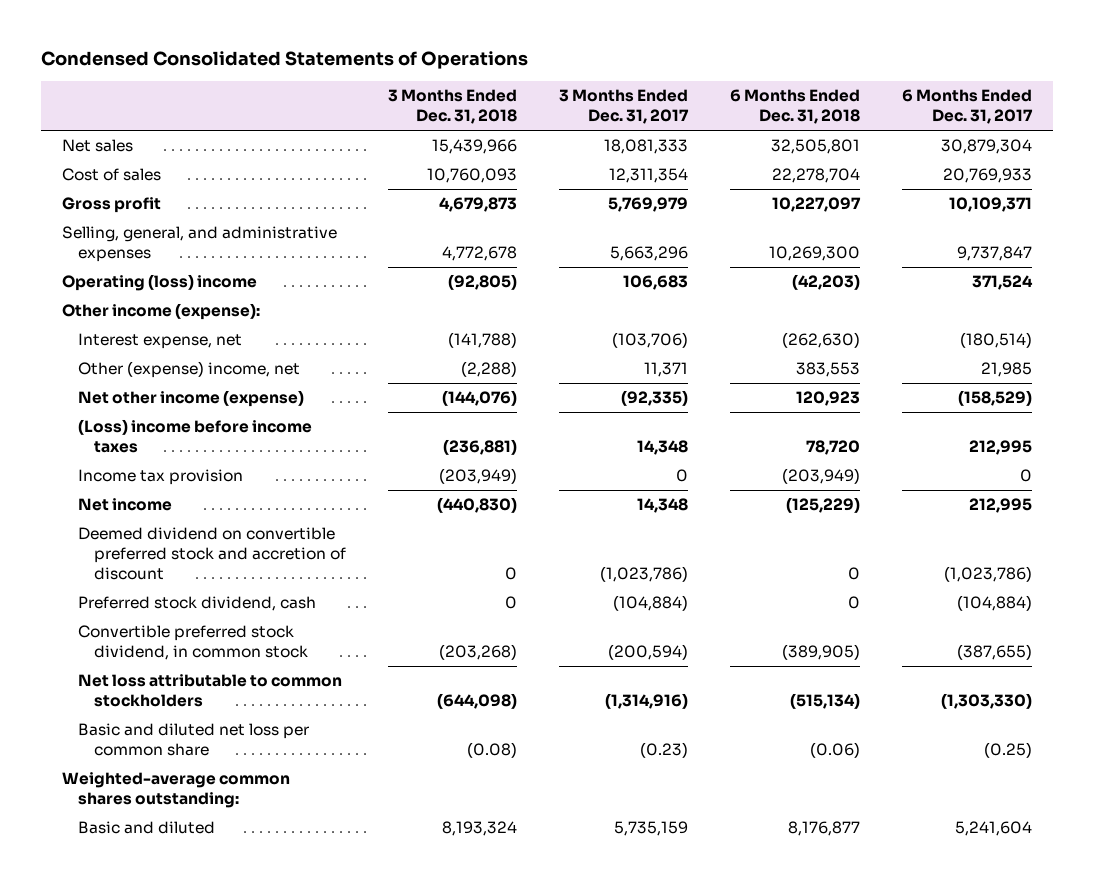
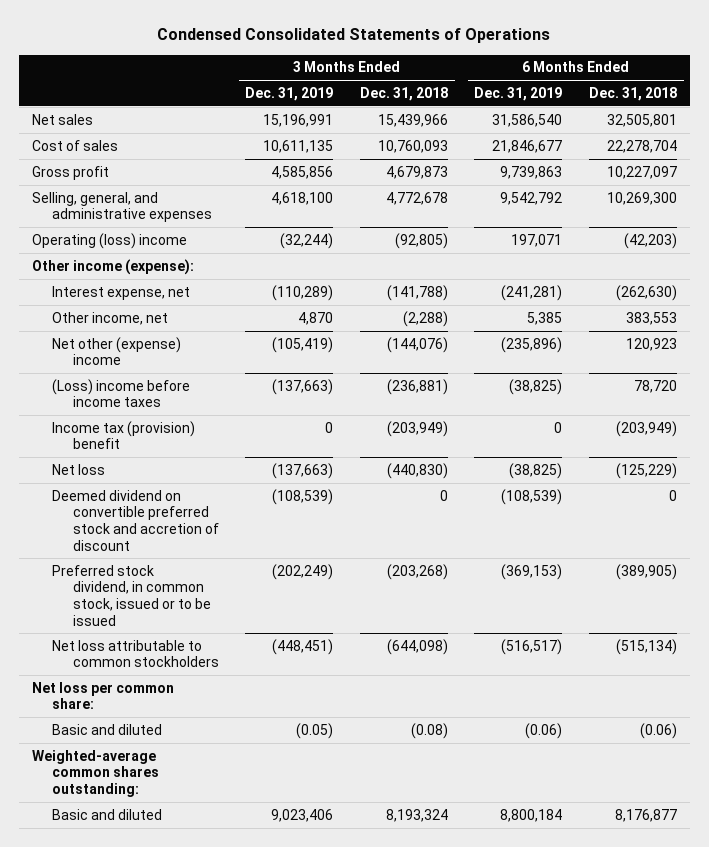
- | 3 Months Ended Dec. 31, 2018 | 3 Months Ended Dec. 31, 2017 | 6 Months Ended Dec. 31, 2018 | 6 Months Ended Dec. 31, 2017
+ | 3 Months Ended Dec. 31, 2019 | 3 Months Ended Dec. 31, 2018 | 6 Months Ended Dec. 31, 2019 | 6 Months Ended Dec. 31, 2018
- Other (expense) income, net | (2,288) | 11,371 | 383,553 | 21,985
- Net other income (expense) | (144,076) | (92,335) | 120,923 | (158,529)
+ Other income, net | 4,870 | (2,288) | 5,385 | 383,553
+ Net other (expense) income | (105,419) | (144,076) | (235,896) | 120,923
- Income tax provision | (203,949) | 0 | (203,949) | 0
- Net income | (440,830) | 14,348 | (125,229) | 212,995
+ Income tax (provision) benefit | 0 | (203,949) | 0 | (203,949)
+ Net loss | (137,663) | (440,830) | (38,825) | (125,229)
- Preferred stock dividend, cash | 0 | (104,884) | 0 | (104,884)
- Convertible preferred stock dividend, in common stock | (203,268) | (200,594) | (389,905) | (387,655)
+ Preferred stock dividend, in common stock, issued or to be issued | (202,249) | (203,268) | (369,153) | (389,905)
- Basic and diluted net loss per common share | (0.08) | (0.23) | (0.06) | (0.25)
+ Net loss per common share:
+ Basic and diluted | (0.05) | (0.08) | (0.06) | (0.06)

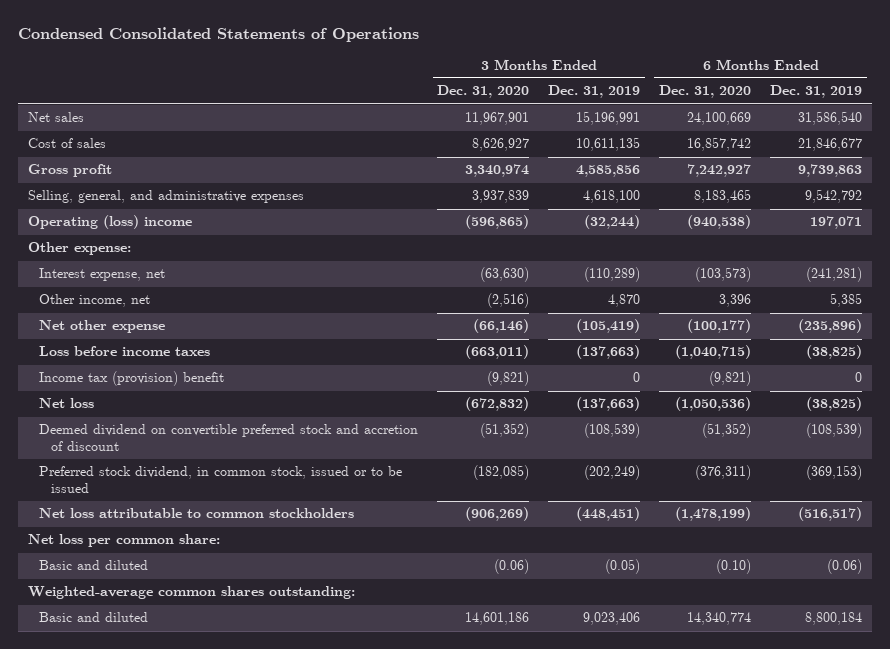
- | 3 Months Ended Dec. 31, 2019 | 3 Months Ended Dec. 31, 2018 | 6 Months Ended Dec. 31, 2019 | 6 Months Ended Dec. 31, 2018
+ | 3 Months Ended Dec. 31, 2020 | 3 Months Ended Dec. 31, 2019 | 6 Months Ended Dec. 31, 2020 | 6 Months Ended Dec. 31, 2019
- Other income (expense):
+ Other expense:
- Net other (expense) income | (105,419) | (144,076) | (235,896) | 120,923
- (Loss) income before income taxes | (137,663) | (236,881) | (38,825) | 78,720
+ Net other expense | (66,146) | (105,419) | (100,177) | (235,896)
+ Loss before income taxes | (663,011) | (137,663) | (1,040,715) | (38,825)

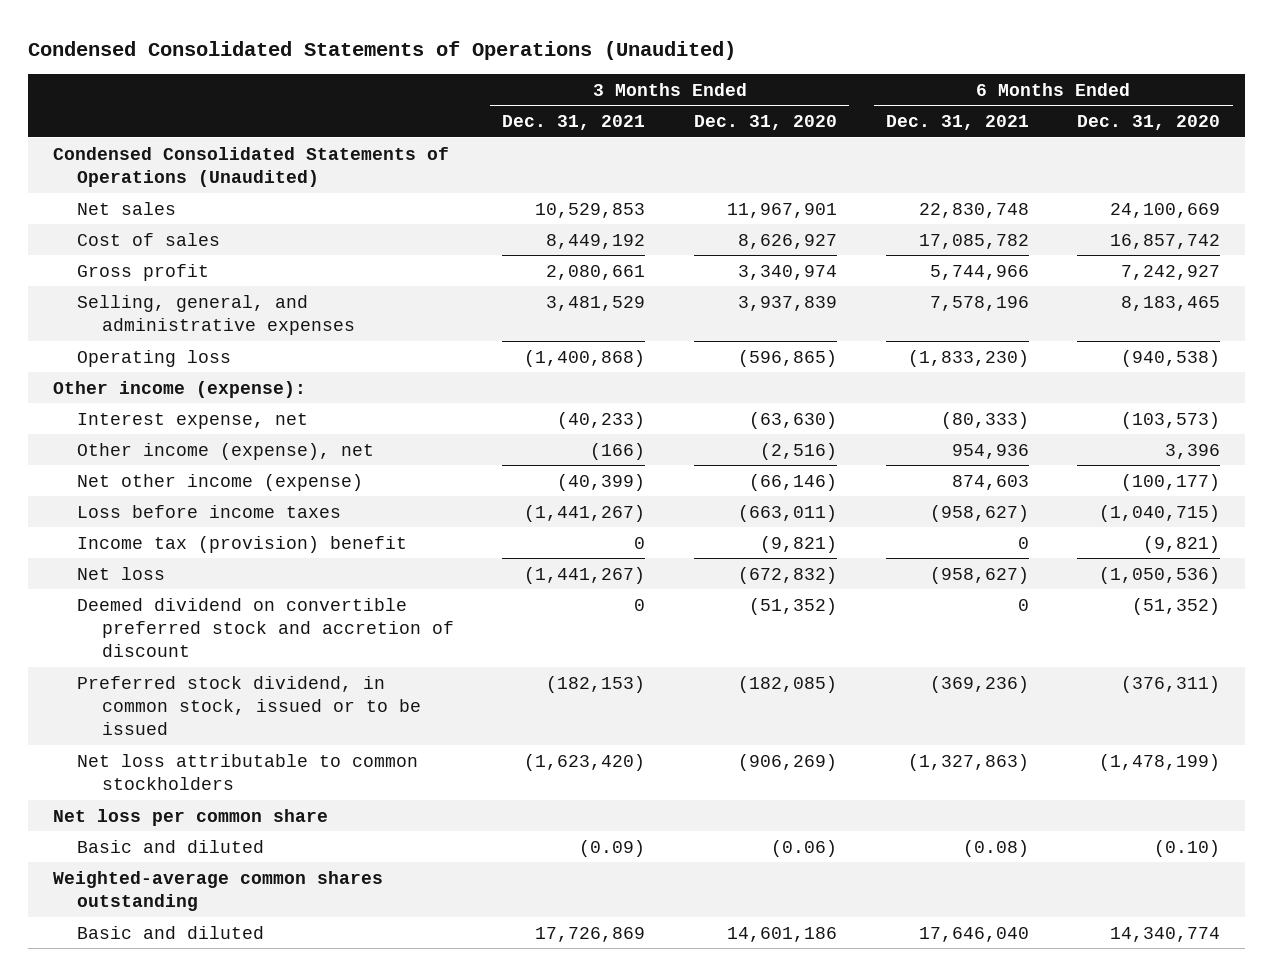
- Condensed Consolidated Statements of Operations
+ Condensed Consolidated Statements of Operations (Unaudited)
- | 3 Months Ended Dec. 31, 2020 | 3 Months Ended Dec. 31, 2019 | 6 Months Ended Dec. 31, 2020 | 6 Months Ended Dec. 31, 2019
+ | 3 Months Ended Dec. 31, 2021 | 3 Months Ended Dec. 31, 2020 | 6 Months Ended Dec. 31, 2021 | 6 Months Ended Dec. 31, 2020
+ Condensed Consolidated Statements of Operations (Unaudited)
- Operating (loss) income | (596,865) | (32,244) | (940,538) | 197,071
- Other expense:
+ Operating loss | (1,400,868) | (596,865) | (1,833,230) | (940,538)
+ Other income (expense):
- Other income, net | (2,516) | 4,870 | 3,396 | 5,385
- Net other expense | (66,146) | (105,419) | (100,177) | (235,896)
+ Other income (expense), net | (166) | (2,516) | 954,936 | 3,396
+ Net other income (expense) | (40,399) | (66,146) | 874,603 | (100,177)
- Net loss per common share:
+ Net loss per common share
- Weighted-average common shares outstanding:
+ Weighted-average common shares outstanding

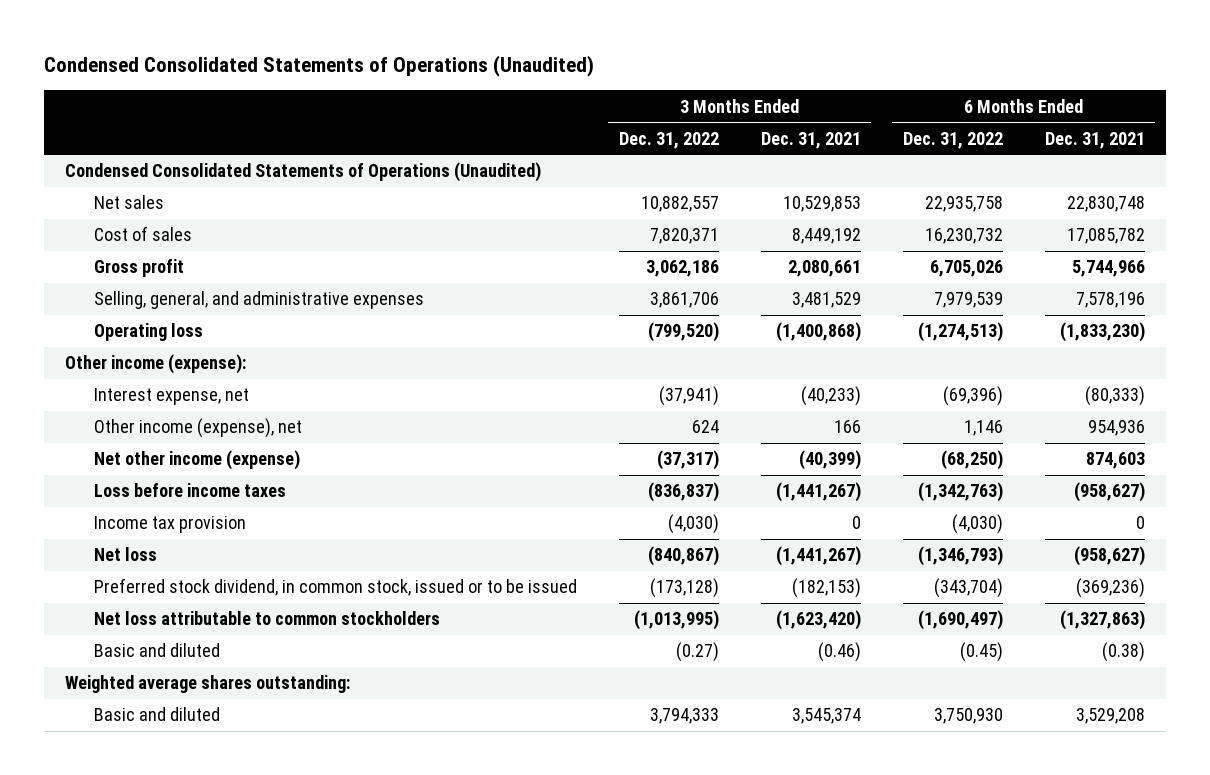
- | 3 Months Ended Dec. 31, 2021 | 3 Months Ended Dec. 31, 2020 | 6 Months Ended Dec. 31, 2021 | 6 Months Ended Dec. 31, 2020
+ | 3 Months Ended Dec. 31, 2022 | 3 Months Ended Dec. 31, 2021 | 6 Months Ended Dec. 31, 2022 | 6 Months Ended Dec. 31, 2021
- Other income (expense), net | (166) | (2,516) | 954,936 | 3,396
+ Other income (expense), net | 624 | 166 | 1,146 | 954,936
- Income tax (provision) benefit | 0 | (9,821) | 0 | (9,821)
+ Income tax provision | (4,030) | 0 | (4,030) | 0
- Deemed dividend on convertible preferred stock and accretion of discount | 0 | (51,352) | 0 | (51,352)
- Net loss per common share
- Basic and diluted | (0.09) | (0.06) | (0.08) | (0.10)
- Weighted-average common shares outstanding
- Basic and diluted | 17,726,869 | 14,601,186 | 17,646,040 | 14,340,774
+ Basic and diluted | (0.27) | (0.46) | (0.45) | (0.38)
+ Weighted average shares outstanding:
+ Basic and diluted | 3,794,333 | 3,545,374 | 3,750,930 | 3,529,208

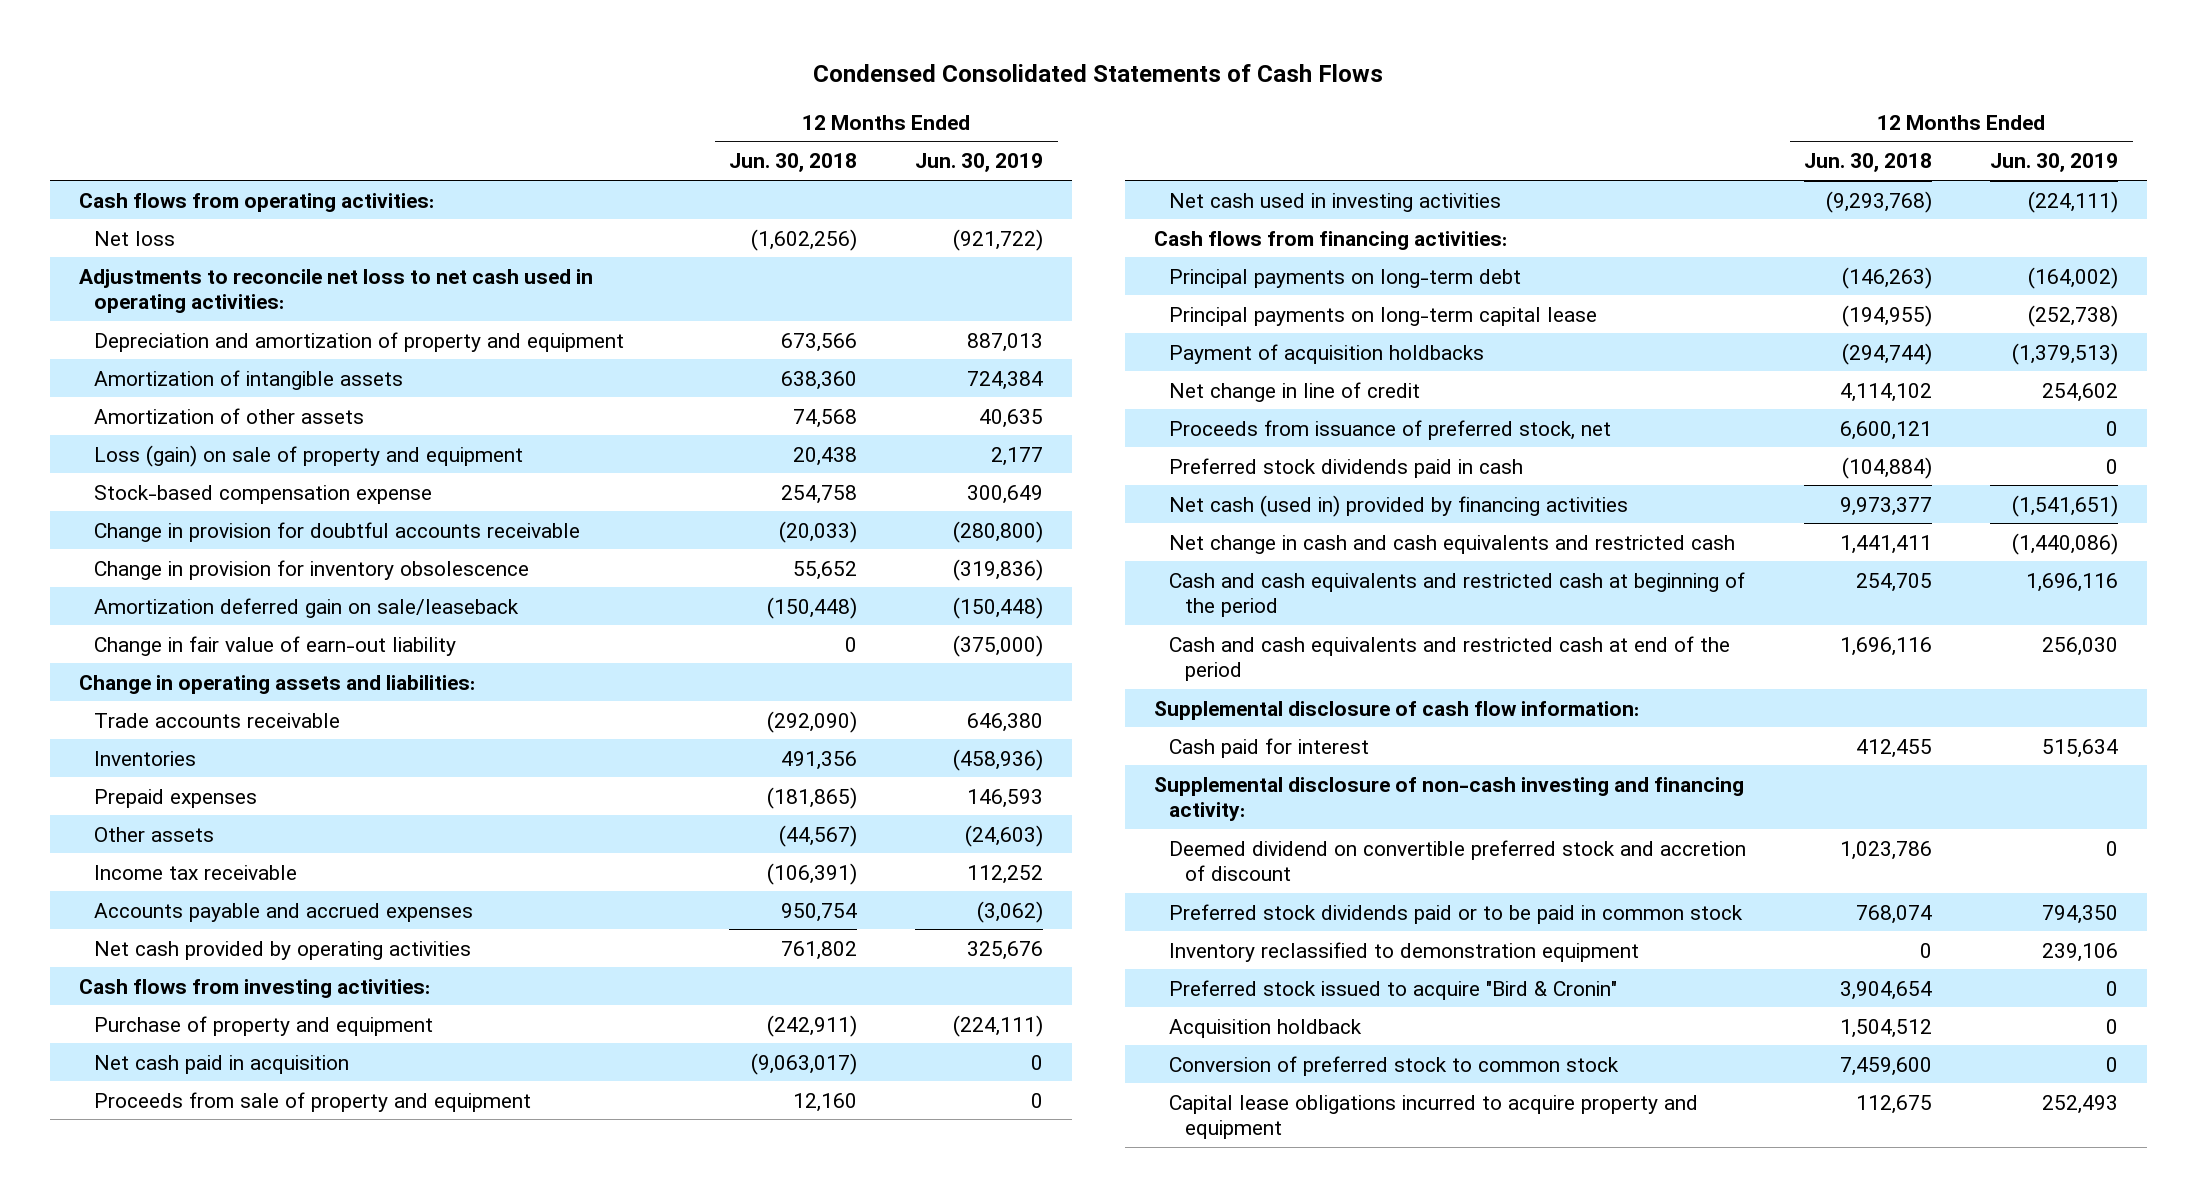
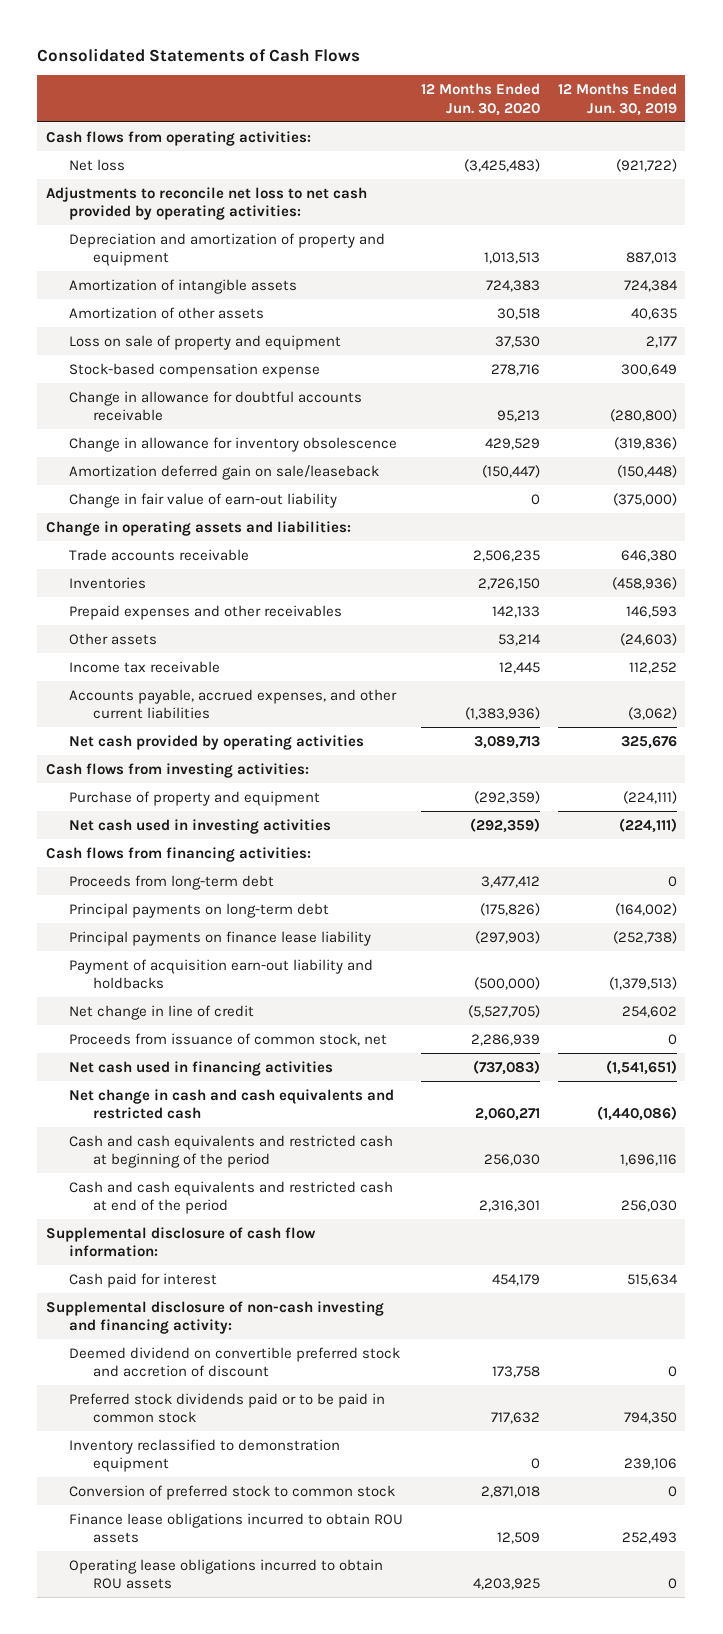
- Condensed Consolidated Statements of Cash Flows
+ Consolidated Statements of Cash Flows
- | 12 Months Ended Jun. 30, 2018 | 12 Months Ended Jun. 30, 2019
+ | 12 Months Ended Jun. 30, 2020 | 12 Months Ended Jun. 30, 2019
- Adjustments to reconcile net loss to net cash used in operating activities:
+ Adjustments to reconcile net loss to net cash provided by operating activities:
- Loss (gain) on sale of property and equipment | 20,438 | 2,177
+ Loss on sale of property and equipment | 37,530 | 2,177
- Change in provision for doubtful accounts receivable | (20,033) | (280,800)
- Change in provision for inventory obsolescence | 55,652 | (319,836)
+ Change in allowance for doubtful accounts receivable | 95,213 | (280,800)
+ Change in allowance for inventory obsolescence | 429,529 | (319,836)
- Prepaid expenses | (181,865) | 146,593
+ Prepaid expenses and other receivables | 142,133 | 146,593
- Accounts payable and accrued expenses | 950,754 | (3,062)
+ Accounts payable, accrued expenses, and other current liabilities | (1,383,936) | (3,062)
- Net cash paid in acquisition | (9,063,017) | 0
- Proceeds from sale of property and equipment | 12,160 | 0
+ Proceeds from long-term debt | 3,477,412 | 0
- Principal payments on long-term capital lease | (194,955) | (252,738)
- Payment of acquisition holdbacks | (294,744) | (1,379,513)
+ Principal payments on finance lease liability | (297,903) | (252,738)
+ Payment of acquisition earn-out liability and holdbacks | (500,000) | (1,379,513)
- Proceeds from issuance of preferred stock, net | 6,600,121 | 0
- Preferred stock dividends paid in cash | (104,884) | 0
- Net cash (used in) provided by financing activities | 9,973,377 | (1,541,651)
+ Proceeds from issuance of common stock, net | 2,286,939 | 0
+ Net cash used in financing activities | (737,083) | (1,541,651)
- Preferred stock issued to acquire "Bird & Cronin" | 3,904,654 | 0
- Acquisition holdback | 1,504,512 | 0
- Capital lease obligations incurred to acquire property and equipment | 112,675 | 252,493
+ Finance lease obligations incurred to obtain ROU assets | 12,509 | 252,493
+ Operating lease obligations incurred to obtain ROU assets | 4,203,925 | 0

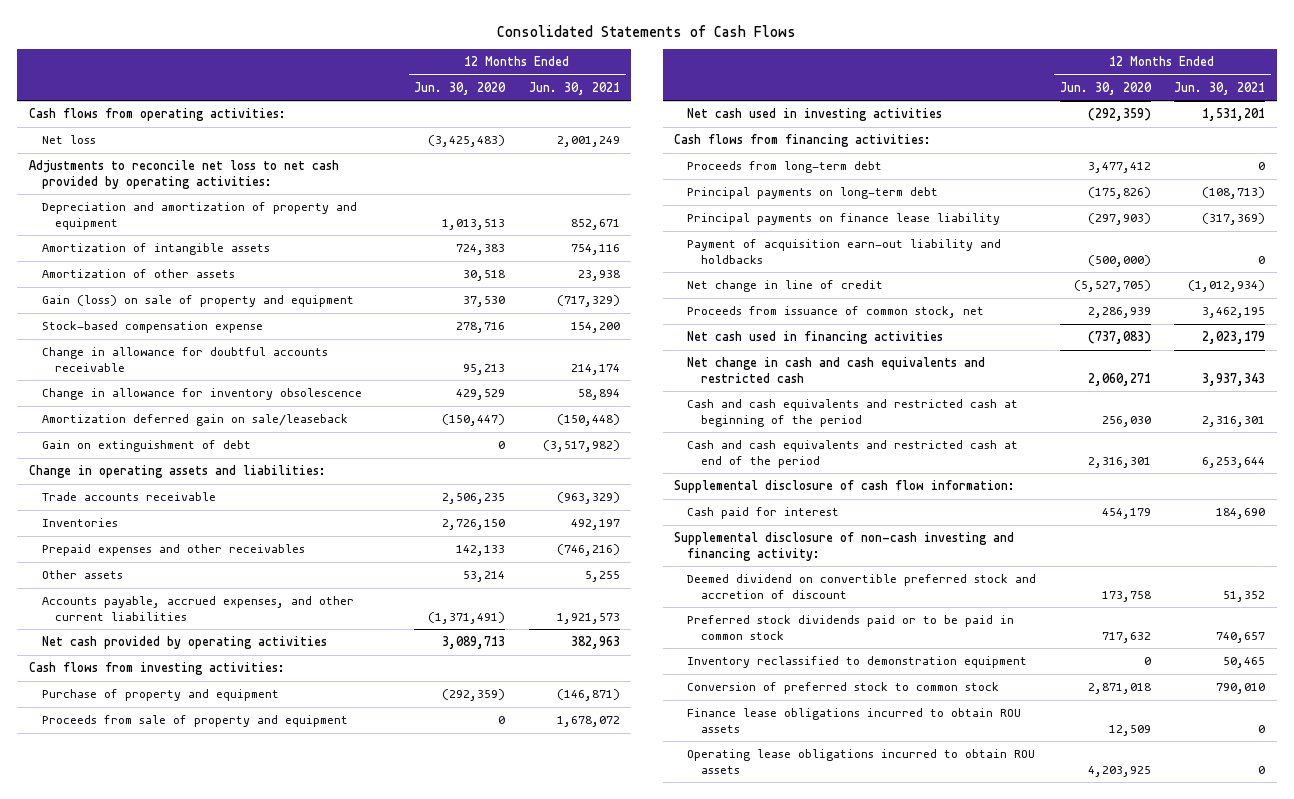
- | 12 Months Ended Jun. 30, 2020 | 12 Months Ended Jun. 30, 2019
+ | 12 Months Ended Jun. 30, 2020 | 12 Months Ended Jun. 30, 2021
- Loss on sale of property and equipment | 37,530 | 2,177
+ Gain (loss) on sale of property and equipment | 37,530 | (717,329)
- Change in fair value of earn-out liability | 0 | (375,000)
+ Gain on extinguishment of debt | 0 | (3,517,982)
- Income tax receivable | 12,445 | 112,252
- Accounts payable, accrued expenses, and other current liabilities | (1,383,936) | (3,062)
+ Accounts payable, accrued expenses, and other current liabilities | (1,371,491) | 1,921,573
+ Proceeds from sale of property and equipment | 0 | 1,678,072

